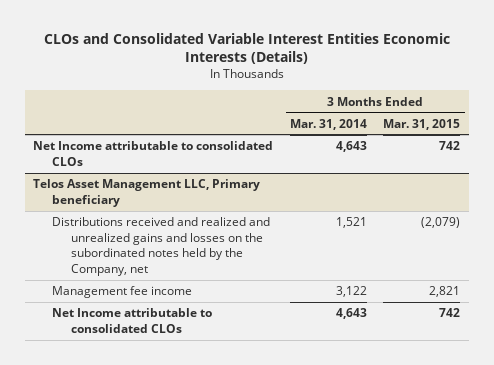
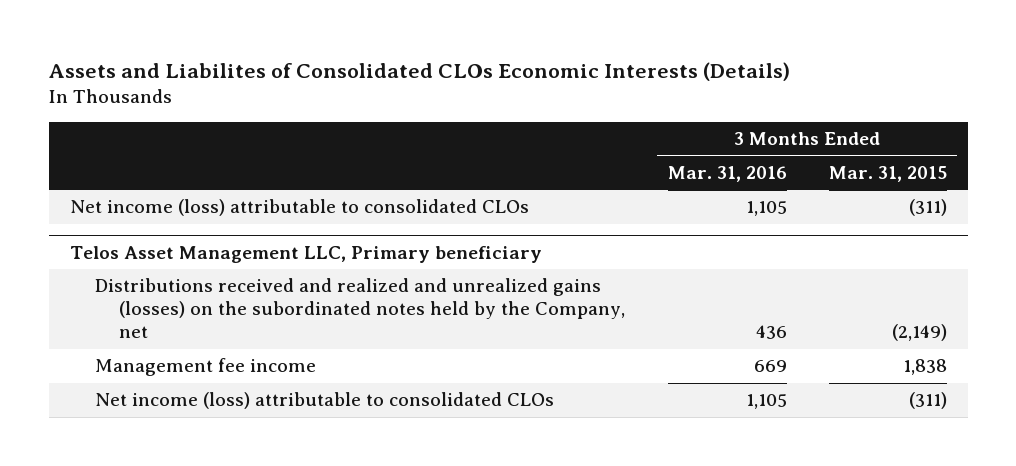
- CLOs and Consolidated Variable Interest Entities Economic Interests (Details)
+ Assets and Liabilites of Consolidated CLOs Economic Interests (Details)
- | 3 Months Ended Mar. 31, 2014 | 3 Months Ended Mar. 31, 2015
+ | 3 Months Ended Mar. 31, 2016 | 3 Months Ended Mar. 31, 2015
- Net Income attributable to consolidated CLOs | 4,643 | 742
+ Net income (loss) attributable to consolidated CLOs | 1,105 | (311)
@ Telos Asset Management LLC, Primary beneficiary
- Distributions received and realized and unrealized gains and losses on the subordinated notes held by the Company, net | 1,521 | (2,079)
- Management fee income | 3,122 | 2,821
- Net Income attributable to consolidated CLOs | 4,643 | 742
+ Distributions received and realized and unrealized gains (losses) on the subordinated notes held by the Company, net | 436 | (2,149)
+ Management fee income | 669 | 1,838
+ Net income (loss) attributable to consolidated CLOs | 1,105 | (311)

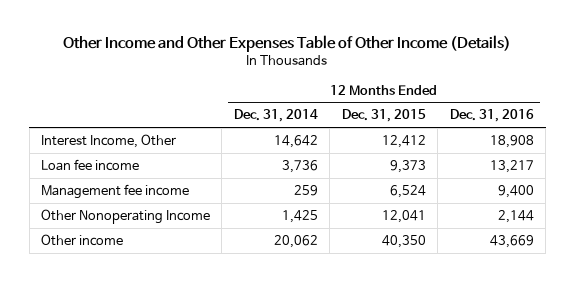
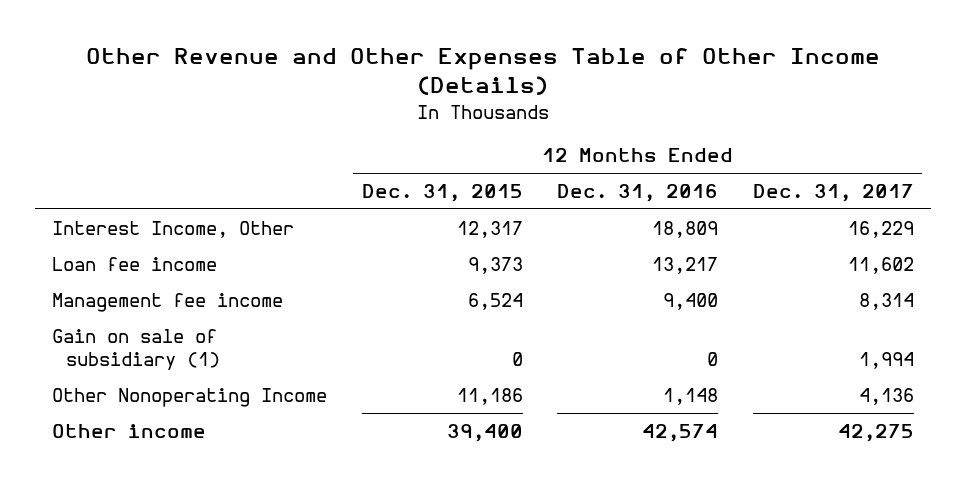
- Other Income and Other Expenses Table of Other Income (Details)
+ Other Revenue and Other Expenses Table of Other Income (Details)
- | 12 Months Ended Dec. 31, 2014 | 12 Months Ended Dec. 31, 2015 | 12 Months Ended Dec. 31, 2016
+ | 12 Months Ended Dec. 31, 2015 | 12 Months Ended Dec. 31, 2016 | 12 Months Ended Dec. 31, 2017
- Interest Income, Other | 14,642 | 12,412 | 18,908
+ Interest Income, Other | 12,317 | 18,809 | 16,229
- Other Nonoperating Income | 1,425 | 12,041 | 2,144
- Other income | 20,062 | 40,350 | 43,669
+ Gain on sale of subsidiary (1) | 0 | 0 | 1,994
+ Other Nonoperating Income | 11,186 | 1,148 | 4,136
+ Other income | 39,400 | 42,574 | 42,275

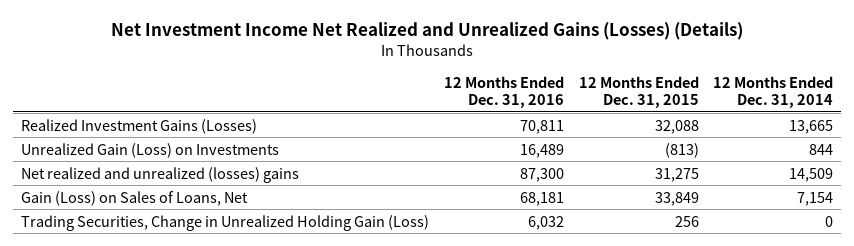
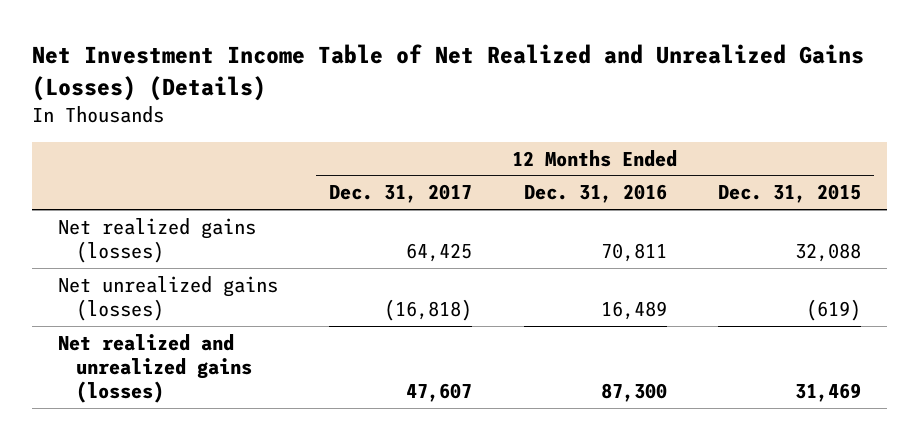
- Net Investment Income Net Realized and Unrealized Gains (Losses) (Details)
+ Net Investment Income Table of Net Realized and Unrealized Gains (Losses) (Details)
- | 12 Months Ended Dec. 31, 2016 | 12 Months Ended Dec. 31, 2015 | 12 Months Ended Dec. 31, 2014
+ | 12 Months Ended Dec. 31, 2017 | 12 Months Ended Dec. 31, 2016 | 12 Months Ended Dec. 31, 2015
- Realized Investment Gains (Losses) | 70,811 | 32,088 | 13,665
- Unrealized Gain (Loss) on Investments | 16,489 | (813) | 844
- Net realized and unrealized (losses) gains | 87,300 | 31,275 | 14,509
- Gain (Loss) on Sales of Loans, Net | 68,181 | 33,849 | 7,154
- Trading Securities, Change in Unrealized Holding Gain (Loss) | 6,032 | 256 | 0
+ Net realized gains (losses) | 64,425 | 70,811 | 32,088
+ Net unrealized gains (losses) | (16,818) | 16,489 | (619)
+ Net realized and unrealized gains (losses) | 47,607 | 87,300 | 31,469

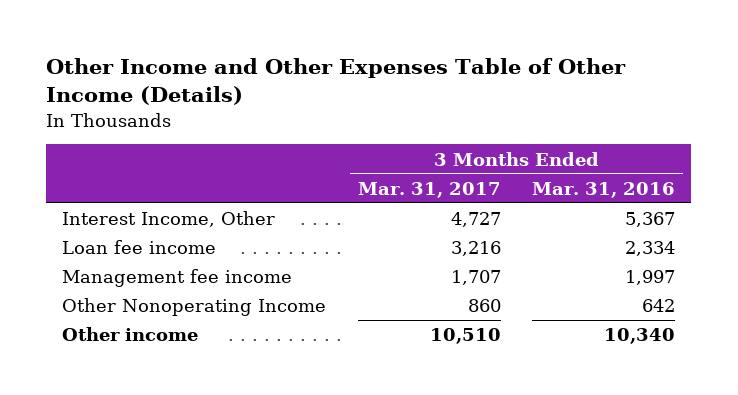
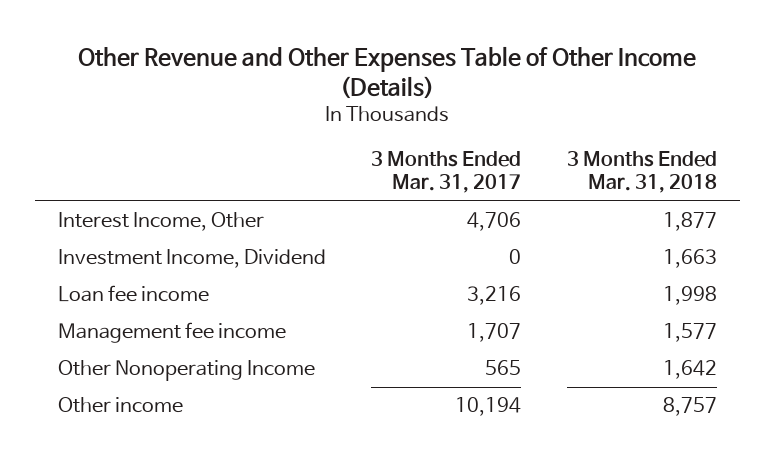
- Other Income and Other Expenses Table of Other Income (Details)
+ Other Revenue and Other Expenses Table of Other Income (Details)
- | 3 Months Ended Mar. 31, 2017 | 3 Months Ended Mar. 31, 2016
+ | 3 Months Ended Mar. 31, 2017 | 3 Months Ended Mar. 31, 2018
- Interest Income, Other | 4,727 | 5,367
+ Interest Income, Other | 4,706 | 1,877
+ Investment Income, Dividend | 0 | 1,663
- Other Nonoperating Income | 860 | 642
- Other income | 10,510 | 10,340
+ Other Nonoperating Income | 565 | 1,642
+ Other income | 10,194 | 8,757

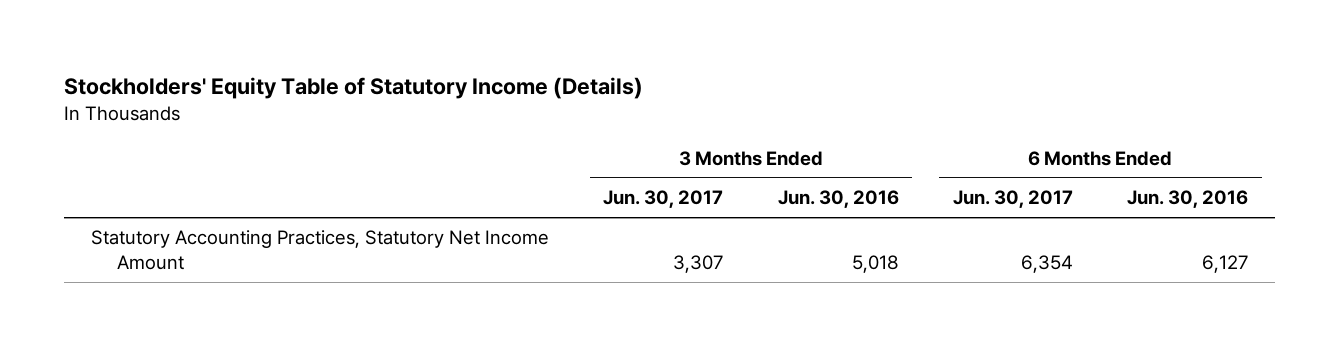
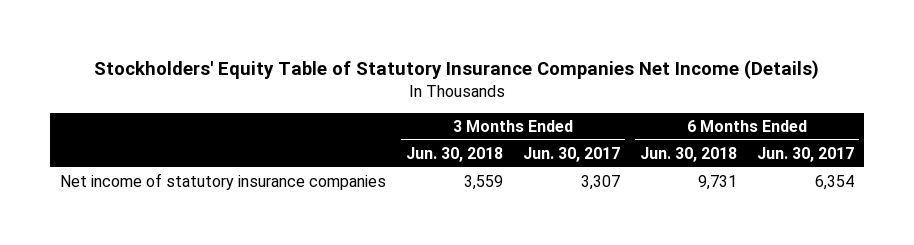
- Stockholders' Equity Table of Statutory Income (Details)
+ Stockholders' Equity Table of Statutory Insurance Companies Net Income (Details)
- | 3 Months Ended Jun. 30, 2017 | 3 Months Ended Jun. 30, 2016 | 6 Months Ended Jun. 30, 2017 | 6 Months Ended Jun. 30, 2016
+ | 3 Months Ended Jun. 30, 2018 | 3 Months Ended Jun. 30, 2017 | 6 Months Ended Jun. 30, 2018 | 6 Months Ended Jun. 30, 2017
- Statutory Accounting Practices, Statutory Net Income Amount | 3,307 | 5,018 | 6,354 | 6,127
+ Net income of statutory insurance companies | 3,559 | 3,307 | 9,731 | 6,354

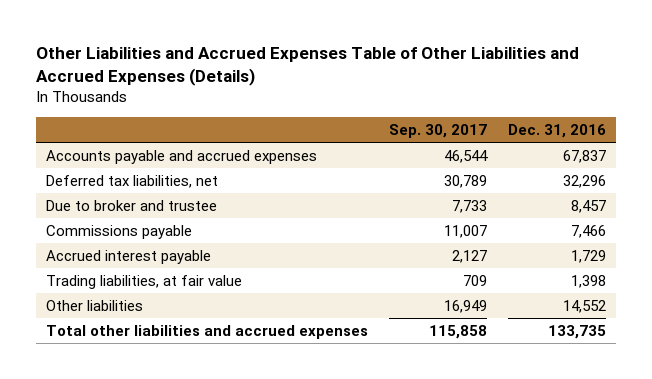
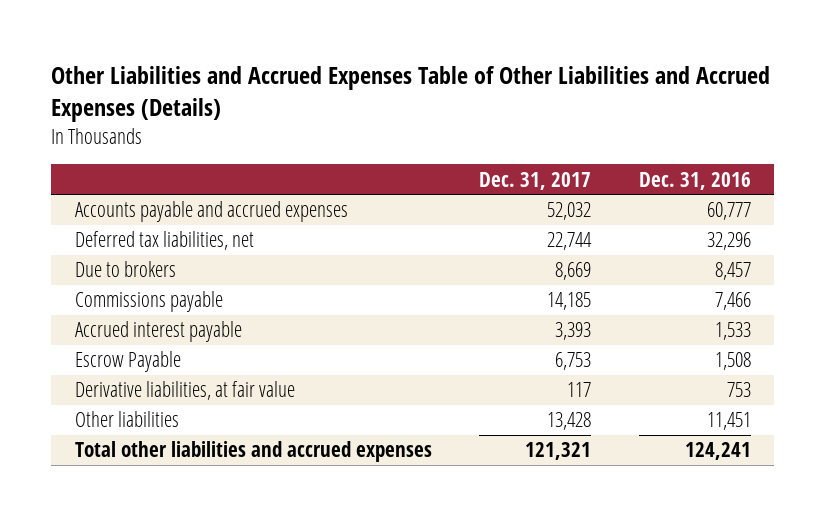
- | Sep. 30, 2017 | Dec. 31, 2016
+ | Dec. 31, 2017 | Dec. 31, 2016
- Accounts payable and accrued expenses | 46,544 | 67,837
+ Accounts payable and accrued expenses | 52,032 | 60,777
- Due to broker and trustee | 7,733 | 8,457
+ Due to brokers | 8,669 | 8,457
- Accrued interest payable | 2,127 | 1,729
- Trading liabilities, at fair value | 709 | 1,398
- Other liabilities | 16,949 | 14,552
- Total other liabilities and accrued expenses | 115,858 | 133,735
+ Accrued interest payable | 3,393 | 1,533
+ Escrow Payable | 6,753 | 1,508
+ Derivative liabilities, at fair value | 117 | 753
+ Other liabilities | 13,428 | 11,451
+ Total other liabilities and accrued expenses | 121,321 | 124,241

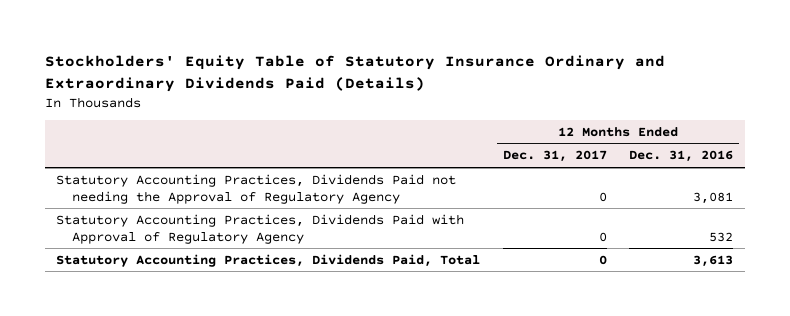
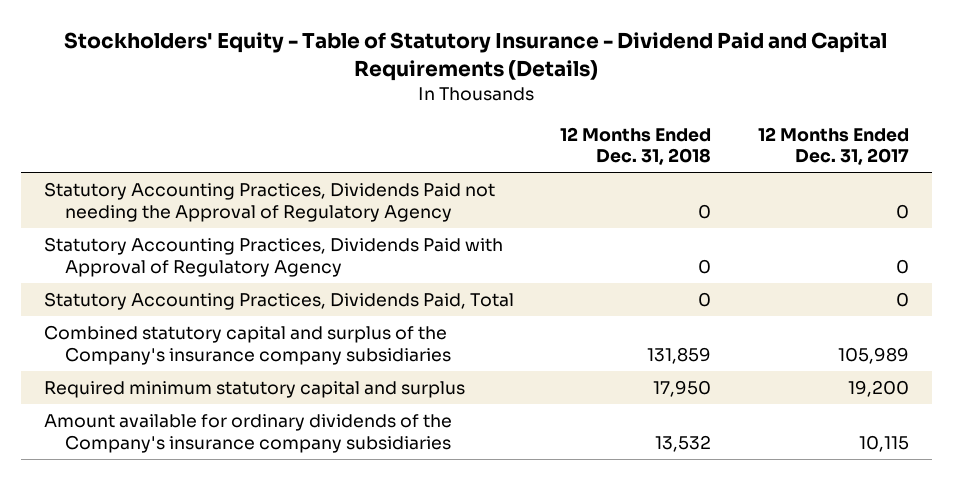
- Stockholders' Equity Table of Statutory Insurance Ordinary and Extraordinary Dividends Paid (Details)
+ Stockholders' Equity - Table of Statutory Insurance - Dividend Paid and Capital Requirements (Details)
- | 12 Months Ended Dec. 31, 2017 | 12 Months Ended Dec. 31, 2016
+ | 12 Months Ended Dec. 31, 2018 | 12 Months Ended Dec. 31, 2017
+ Combined statutory capital and surplus of the Company's insurance company subsidiaries | 131,859 | 105,989
+ Required minimum statutory capital and surplus | 17,950 | 19,200
+ Amount available for ordinary dividends of the Company's insurance company subsidiaries | 13,532 | 10,115

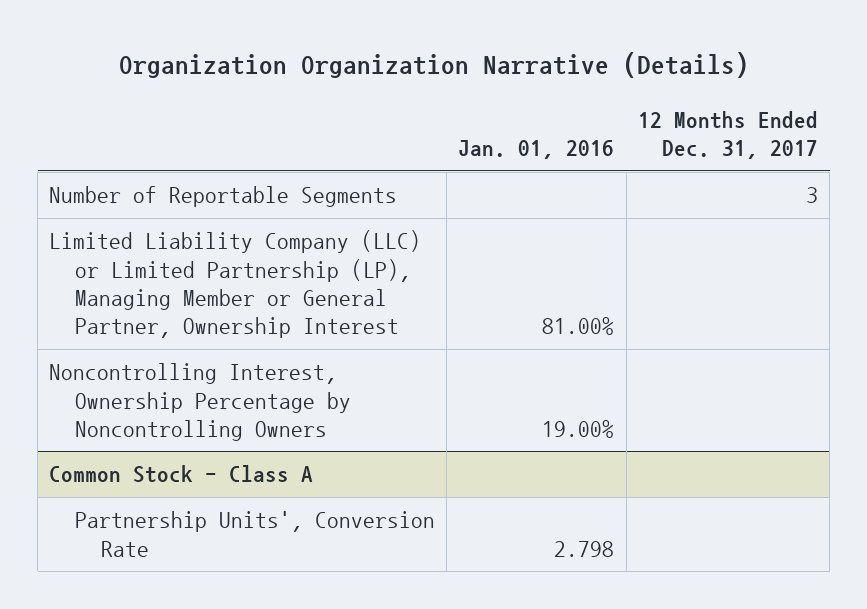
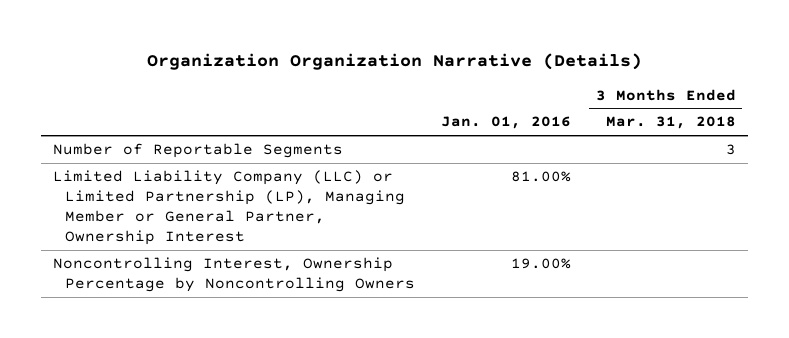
- | Jan. 01, 2016 | 12 Months Ended Dec. 31, 2017
+ | Jan. 01, 2016 | 3 Months Ended Mar. 31, 2018
- Common Stock - Class A
- Partnership Units', Conversion Rate | 2.798 |

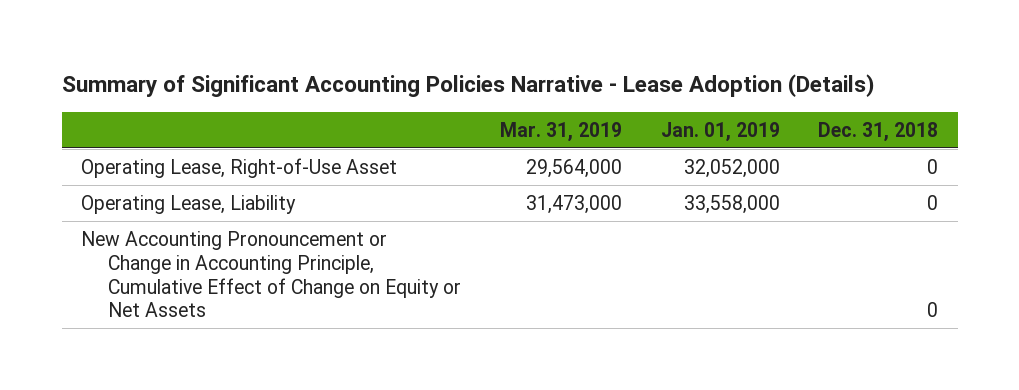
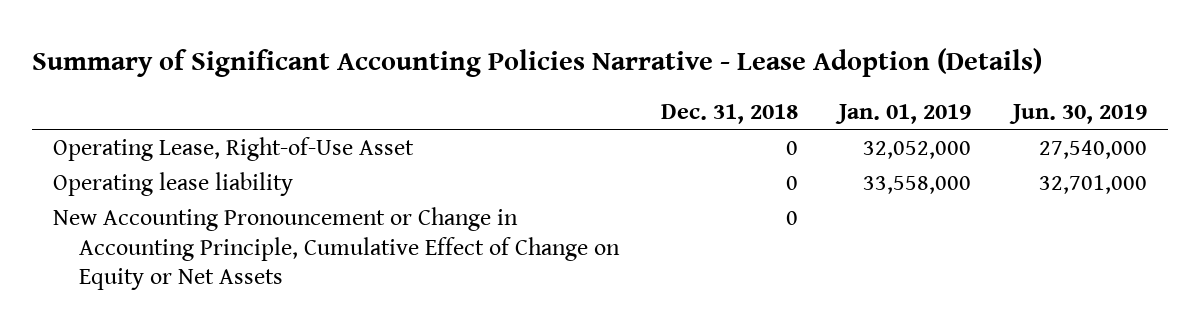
- | Mar. 31, 2019 | Jan. 01, 2019 | Dec. 31, 2018
+ | Dec. 31, 2018 | Jan. 01, 2019 | Jun. 30, 2019
- Operating Lease, Liability | 31,473,000 | 33,558,000 | 0
+ Operating lease liability | 0 | 33,558,000 | 32,701,000

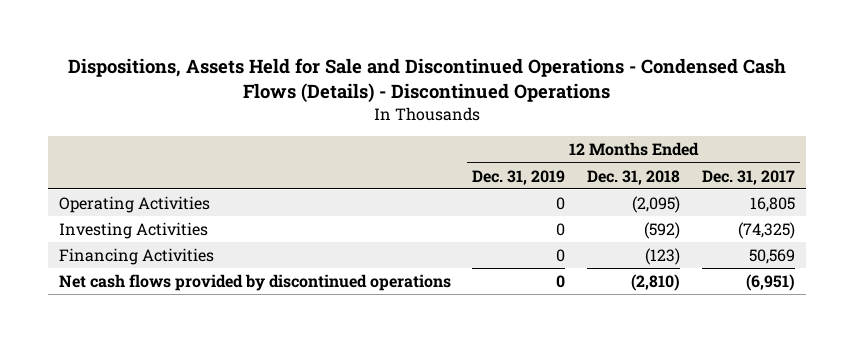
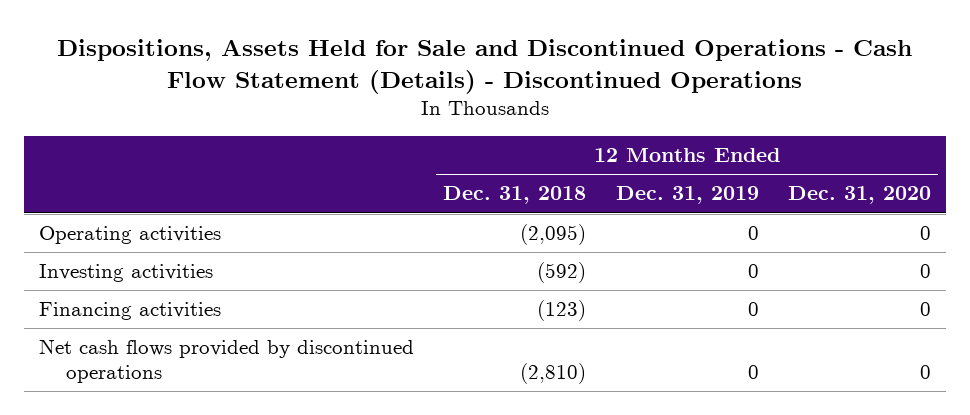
- Dispositions, Assets Held for Sale and Discontinued Operations - Condensed Cash Flows (Details) - Discontinued Operations
+ Dispositions, Assets Held for Sale and Discontinued Operations - Cash Flow Statement (Details) - Discontinued Operations
- | 12 Months Ended Dec. 31, 2019 | 12 Months Ended Dec. 31, 2018 | 12 Months Ended Dec. 31, 2017
+ | 12 Months Ended Dec. 31, 2018 | 12 Months Ended Dec. 31, 2019 | 12 Months Ended Dec. 31, 2020
- Operating Activities | 0 | (2,095) | 16,805
- Investing Activities | 0 | (592) | (74,325)
- Financing Activities | 0 | (123) | 50,569
+ Operating activities | (2,095) | 0 | 0
+ Investing activities | (592) | 0 | 0
+ Financing activities | (123) | 0 | 0

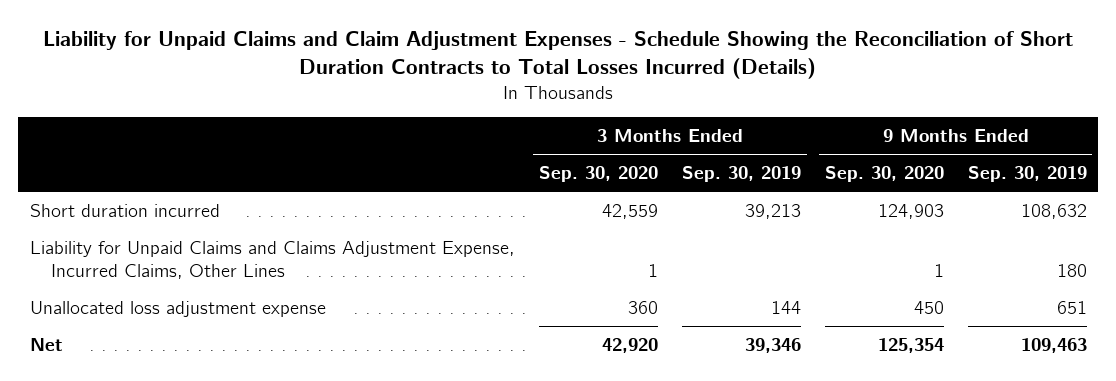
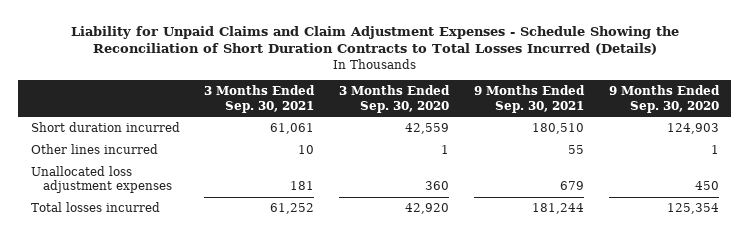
- | 3 Months Ended Sep. 30, 2020 | 3 Months Ended Sep. 30, 2019 | 9 Months Ended Sep. 30, 2020 | 9 Months Ended Sep. 30, 2019
+ | 3 Months Ended Sep. 30, 2021 | 3 Months Ended Sep. 30, 2020 | 9 Months Ended Sep. 30, 2021 | 9 Months Ended Sep. 30, 2020
- Liability for Unpaid Claims and Claims Adjustment Expense, Incurred Claims, Other Lines | 1 | | 1 | 180
- Unallocated loss adjustment expense | 360 | 144 | 450 | 651
- Net | 42,920 | 39,346 | 125,354 | 109,463
+ Other lines incurred | 10 | 1 | 55 | 1
+ Unallocated loss adjustment expenses | 181 | 360 | 679 | 450
+ Total losses incurred | 61,252 | 42,920 | 181,244 | 125,354

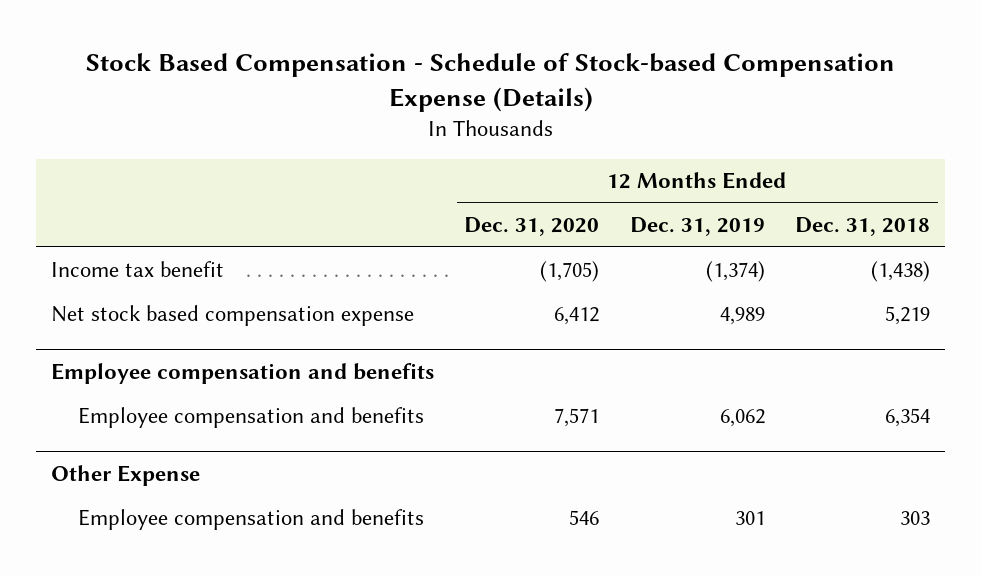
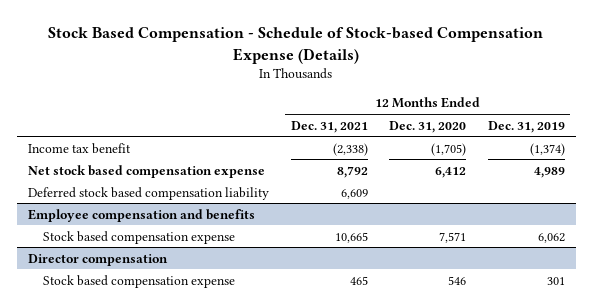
- | 12 Months Ended Dec. 31, 2020 | 12 Months Ended Dec. 31, 2019 | 12 Months Ended Dec. 31, 2018
+ | 12 Months Ended Dec. 31, 2021 | 12 Months Ended Dec. 31, 2020 | 12 Months Ended Dec. 31, 2019
+ Deferred stock based compensation liability | 6,609 | |
@ Employee compensation and benefits
- Employee compensation and benefits | 7,571 | 6,062 | 6,354
- Other Expense
- Employee compensation and benefits | 546 | 301 | 303
@ Employee compensation and benefits
+ Stock based compensation expense | 10,665 | 7,571 | 6,062
+ Director compensation
+ Stock based compensation expense | 465 | 546 | 301

